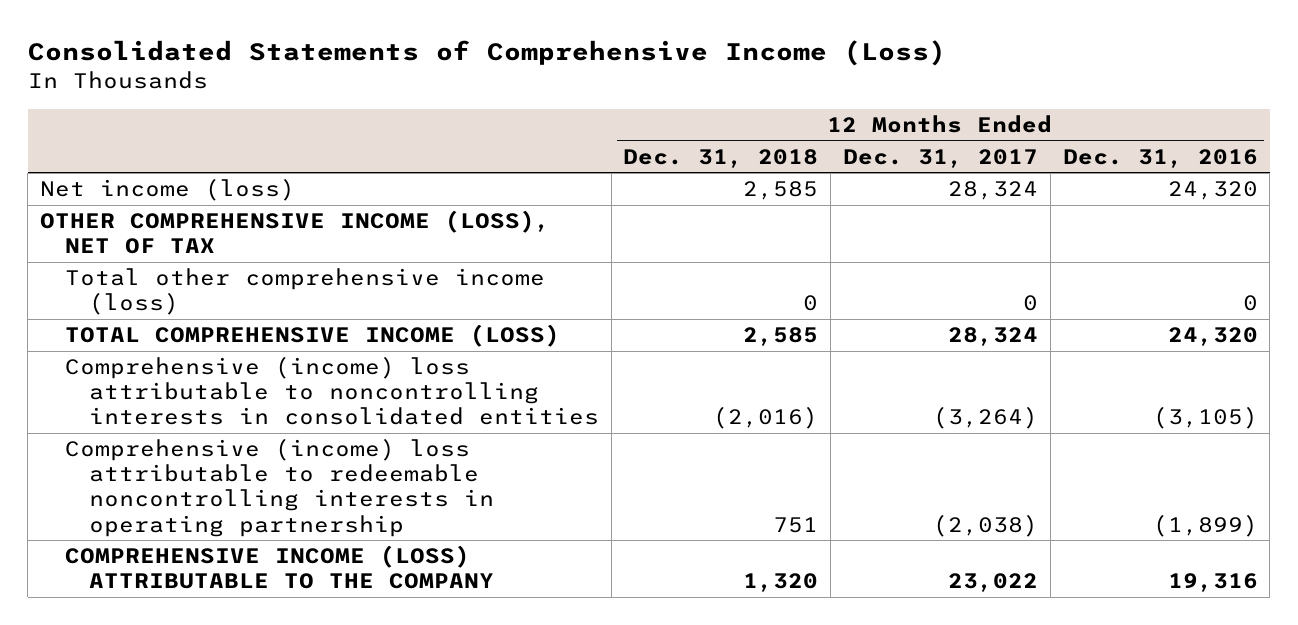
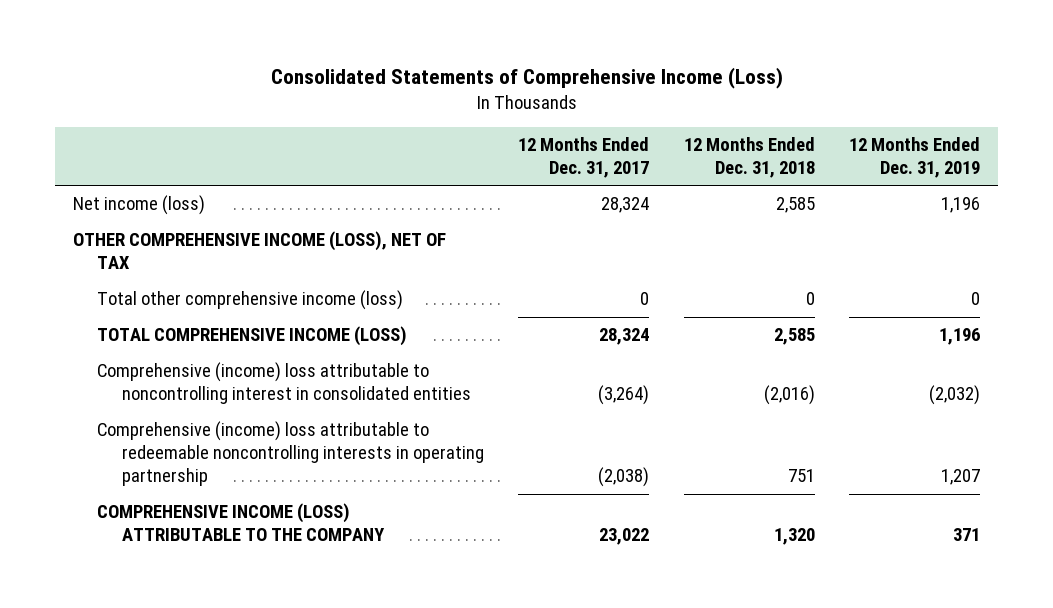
- | 12 Months Ended Dec. 31, 2018 | 12 Months Ended Dec. 31, 2017 | 12 Months Ended Dec. 31, 2016
+ | 12 Months Ended Dec. 31, 2017 | 12 Months Ended Dec. 31, 2018 | 12 Months Ended Dec. 31, 2019
- Comprehensive (income) loss attributable to noncontrolling interests in consolidated entities | (2,016) | (3,264) | (3,105)
+ Comprehensive (income) loss attributable to noncontrolling interest in consolidated entities | (3,264) | (2,016) | (2,032)

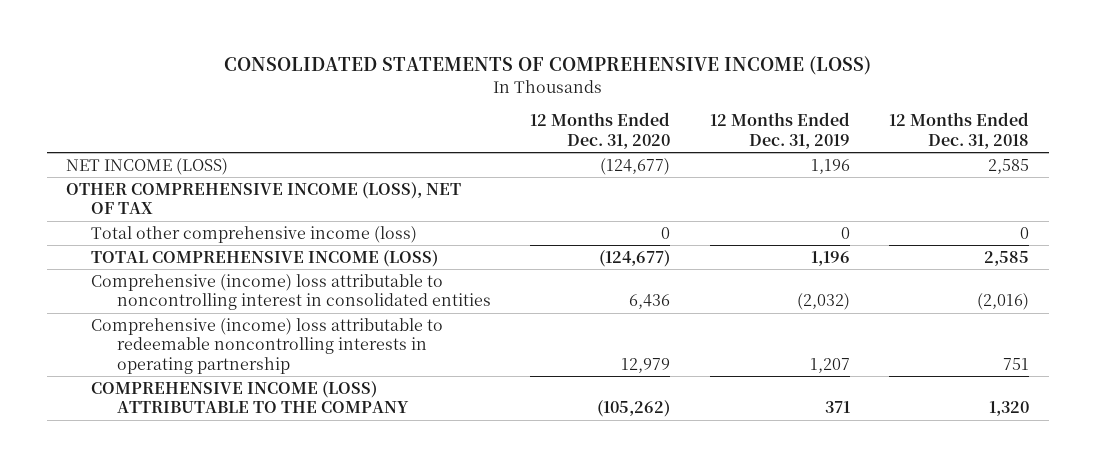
- Consolidated Statements of Comprehensive Income (Loss)
+ CONSOLIDATED STATEMENTS OF COMPREHENSIVE INCOME (LOSS)
- | 12 Months Ended Dec. 31, 2017 | 12 Months Ended Dec. 31, 2018 | 12 Months Ended Dec. 31, 2019
+ | 12 Months Ended Dec. 31, 2020 | 12 Months Ended Dec. 31, 2019 | 12 Months Ended Dec. 31, 2018
- Net income (loss) | 28,324 | 2,585 | 1,196
+ NET INCOME (LOSS) | (124,677) | 1,196 | 2,585

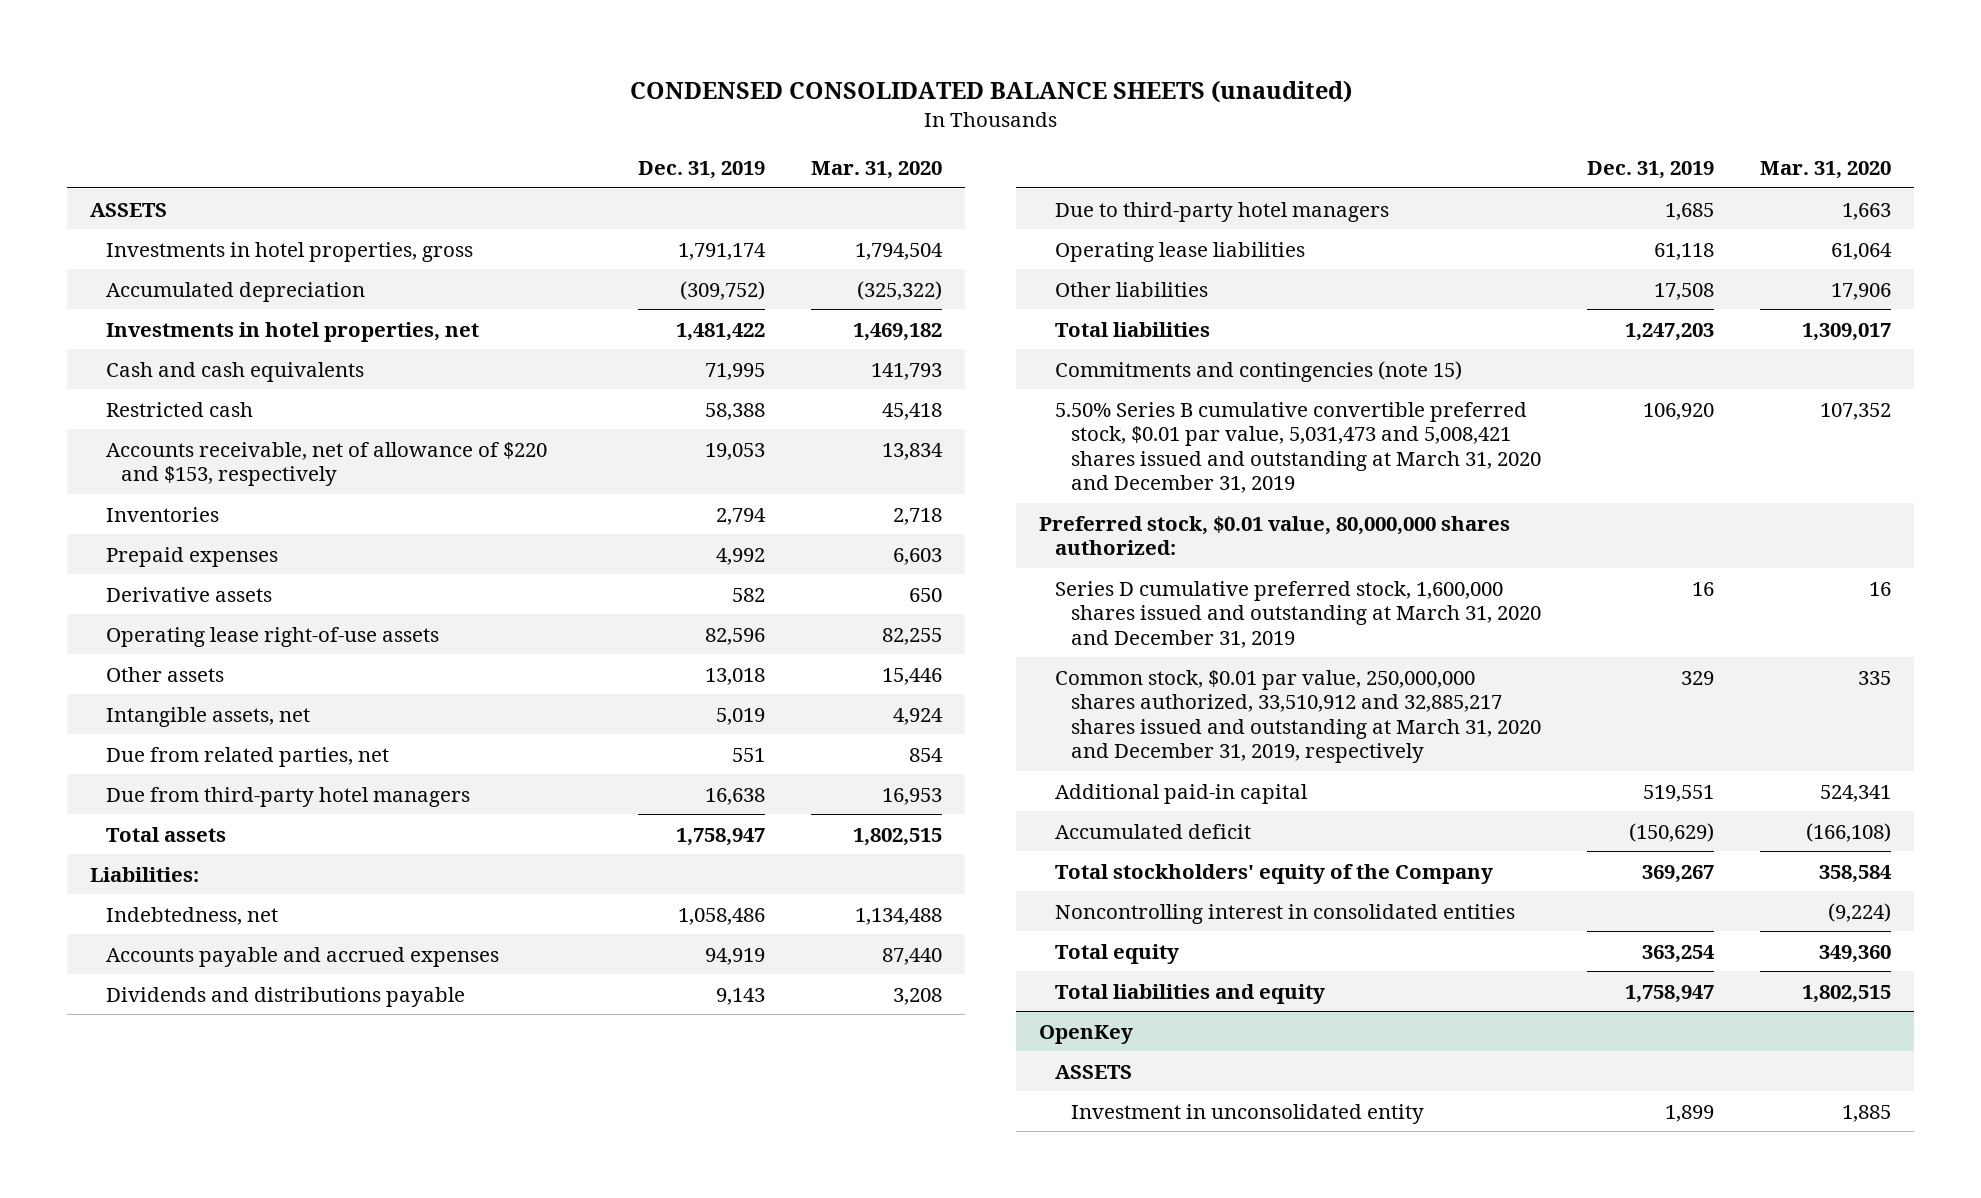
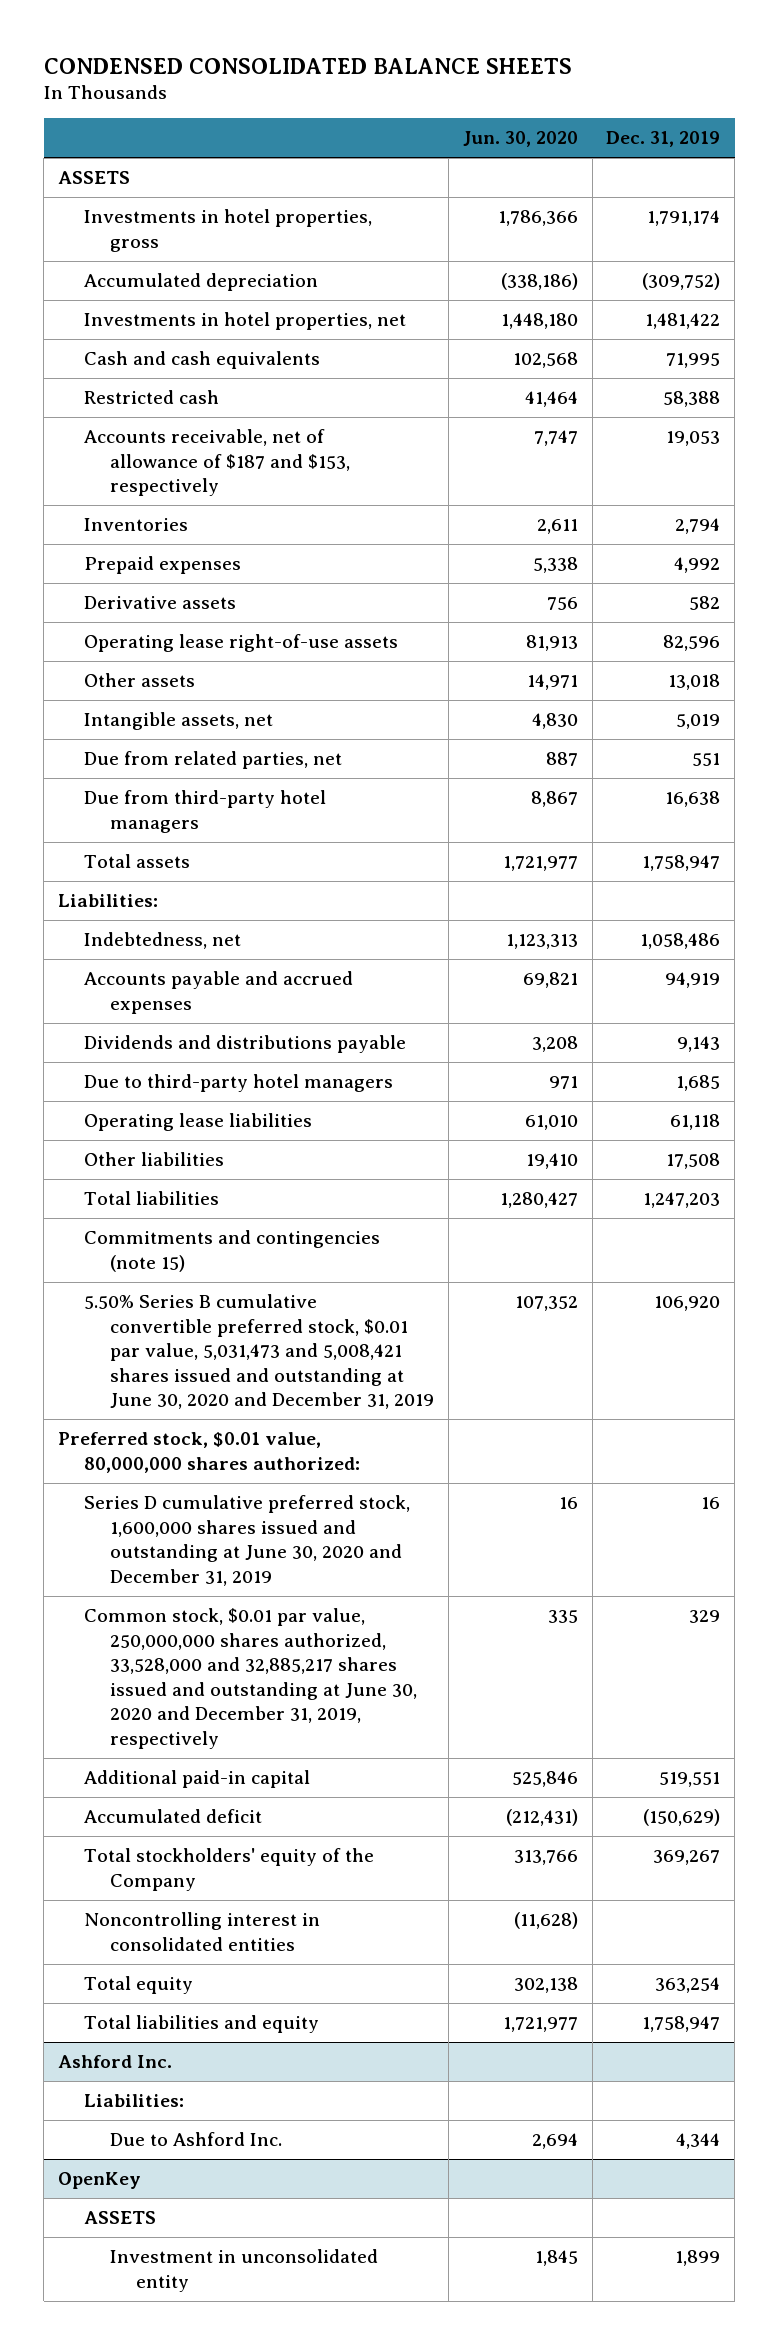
- CONDENSED CONSOLIDATED BALANCE SHEETS (unaudited)
+ CONDENSED CONSOLIDATED BALANCE SHEETS
- | Dec. 31, 2019 | Mar. 31, 2020
+ | Jun. 30, 2020 | Dec. 31, 2019
- Accounts receivable, net of allowance of $220 and $153, respectively | 19,053 | 13,834
+ Accounts receivable, net of allowance of $187 and $153, respectively | 7,747 | 19,053
- 5.50% Series B cumulative convertible preferred stock, $0.01 par value, 5,031,473 and 5,008,421 shares issued and outstanding at March 31, 2020 and December 31, 2019 | 106,920 | 107,352
+ 5.50% Series B cumulative convertible preferred stock, $0.01 par value, 5,031,473 and 5,008,421 shares issued and outstanding at June 30, 2020 and December 31, 2019 | 107,352 | 106,920
- Series D cumulative preferred stock, 1,600,000 shares issued and outstanding at March 31, 2020 and December 31, 2019 | 16 | 16
- Common stock, $0.01 par value, 250,000,000 shares authorized, 33,510,912 and 32,885,217 shares issued and outstanding at March 31, 2020 and December 31, 2019, respectively | 329 | 335
+ Series D cumulative preferred stock, 1,600,000 shares issued and outstanding at June 30, 2020 and December 31, 2019 | 16 | 16
+ Common stock, $0.01 par value, 250,000,000 shares authorized, 33,528,000 and 32,885,217 shares issued and outstanding at June 30, 2020 and December 31, 2019, respectively | 335 | 329
+ Ashford Inc.
+ Liabilities:
+ Due to Ashford Inc. | 2,694 | 4,344

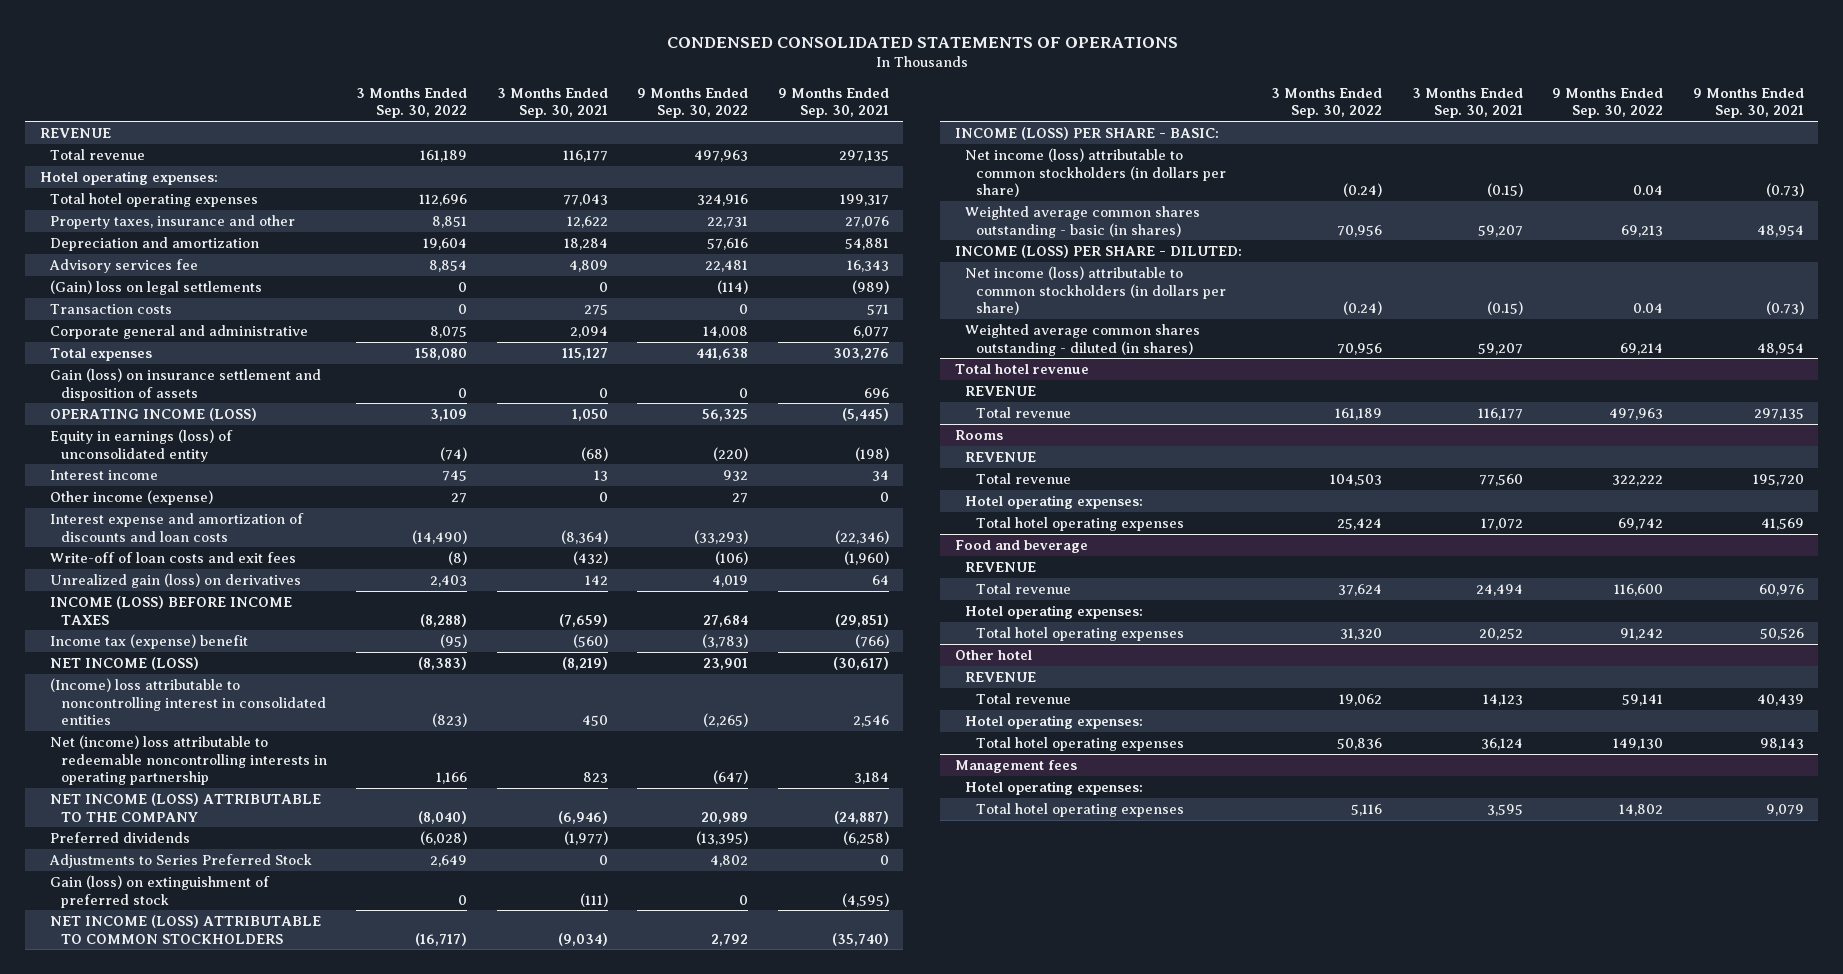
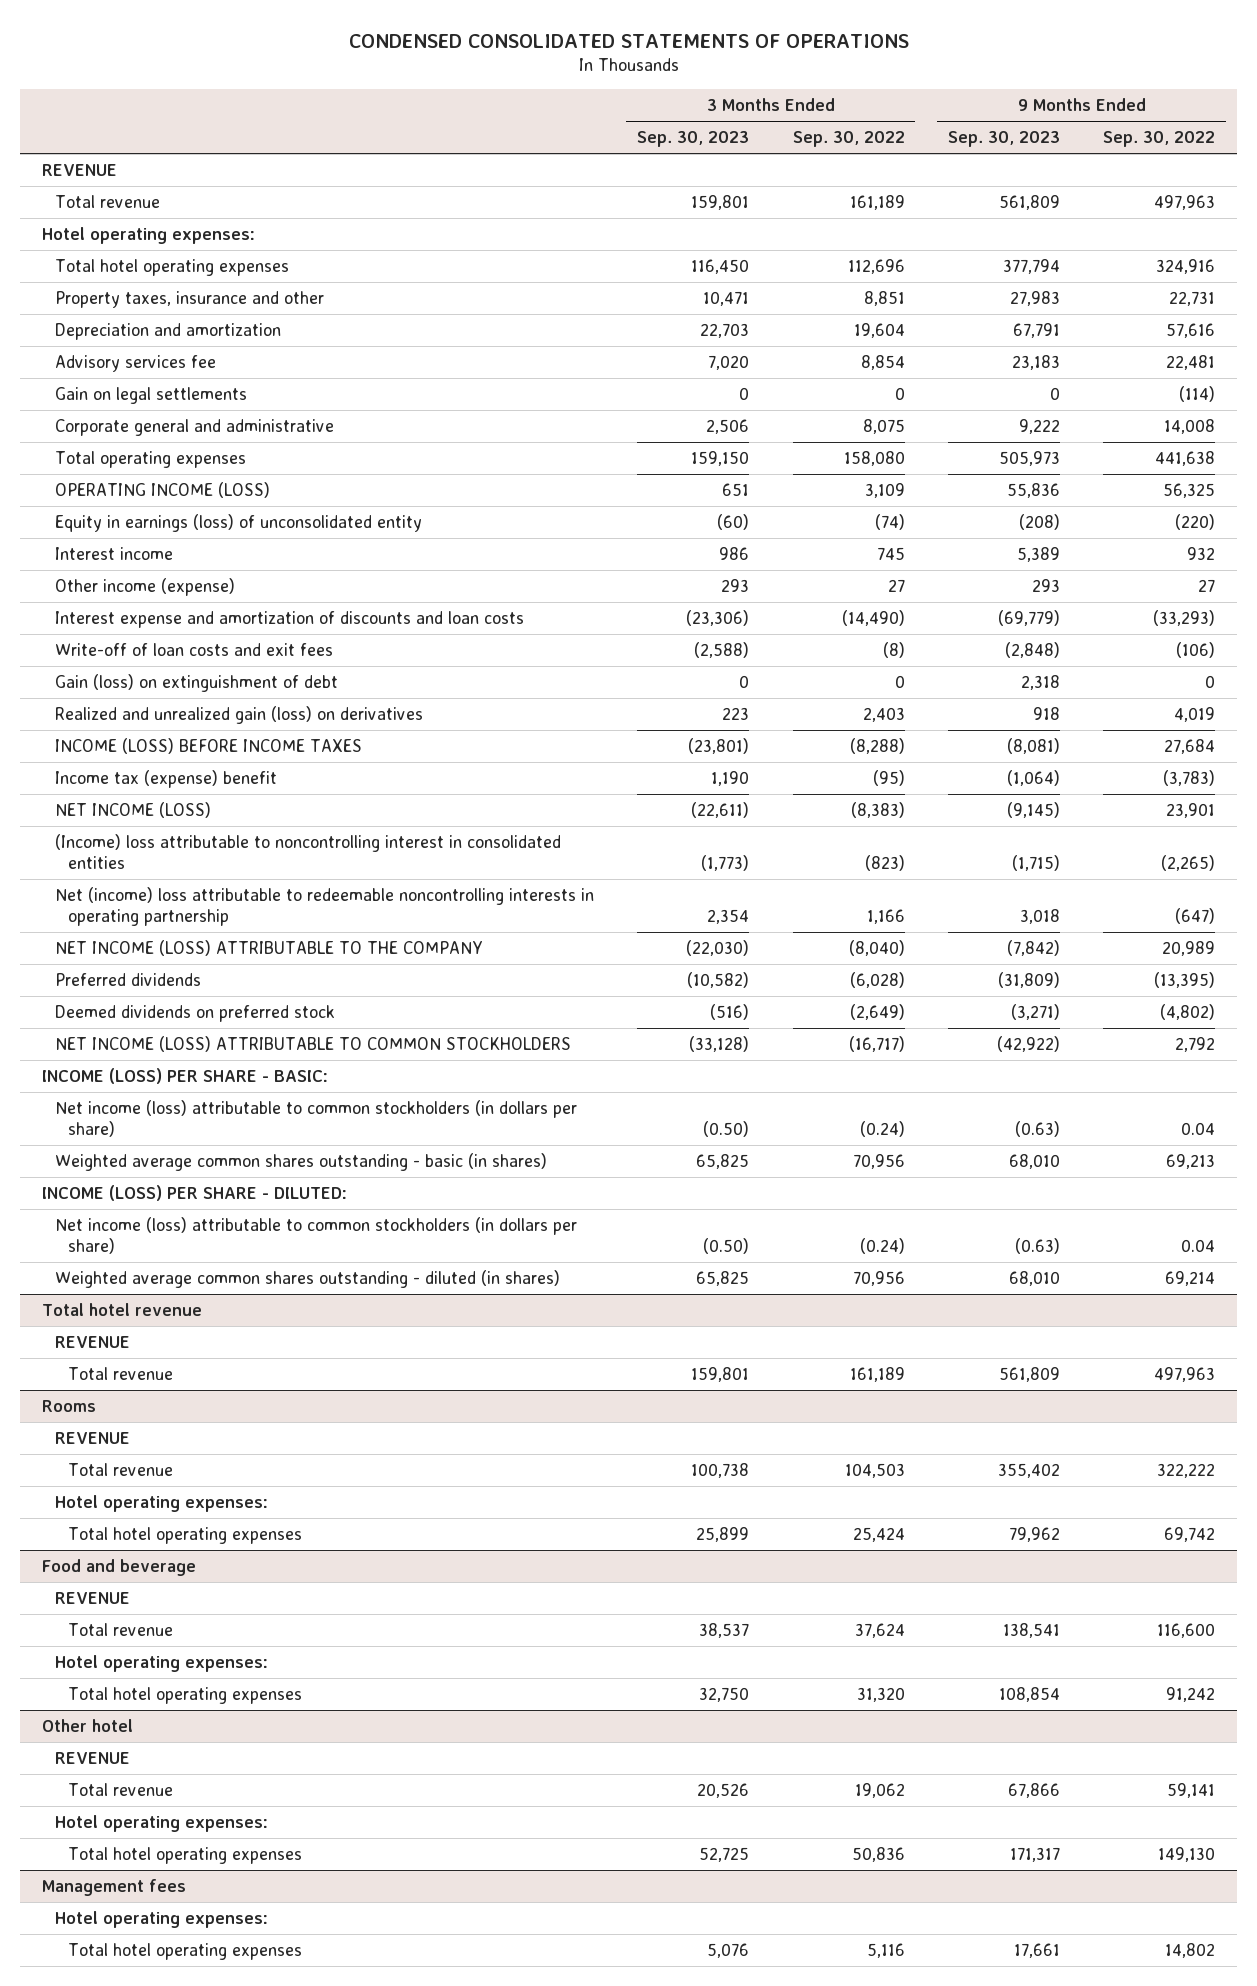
- | 3 Months Ended Sep. 30, 2022 | 3 Months Ended Sep. 30, 2021 | 9 Months Ended Sep. 30, 2022 | 9 Months Ended Sep. 30, 2021
+ | 3 Months Ended Sep. 30, 2023 | 3 Months Ended Sep. 30, 2022 | 9 Months Ended Sep. 30, 2023 | 9 Months Ended Sep. 30, 2022
- (Gain) loss on legal settlements | 0 | 0 | (114) | (989)
- Transaction costs | 0 | 275 | 0 | 571
+ Gain on legal settlements | 0 | 0 | 0 | (114)
- Total expenses | 158,080 | 115,127 | 441,638 | 303,276
- Gain (loss) on insurance settlement and disposition of assets | 0 | 0 | 0 | 696
+ Total operating expenses | 159,150 | 158,080 | 505,973 | 441,638
- Unrealized gain (loss) on derivatives | 2,403 | 142 | 4,019 | 64
+ Gain (loss) on extinguishment of debt | 0 | 0 | 2,318 | 0
+ Realized and unrealized gain (loss) on derivatives | 223 | 2,403 | 918 | 4,019
- Adjustments to Series Preferred Stock | 2,649 | 0 | 4,802 | 0
- Gain (loss) on extinguishment of preferred stock | 0 | (111) | 0 | (4,595)
+ Deemed dividends on preferred stock | (516) | (2,649) | (3,271) | (4,802)

